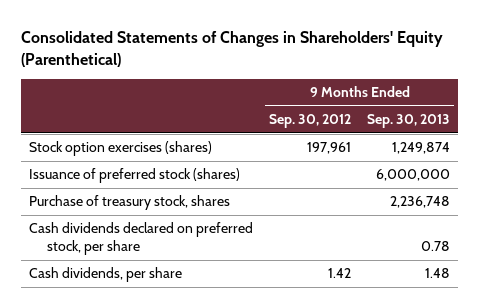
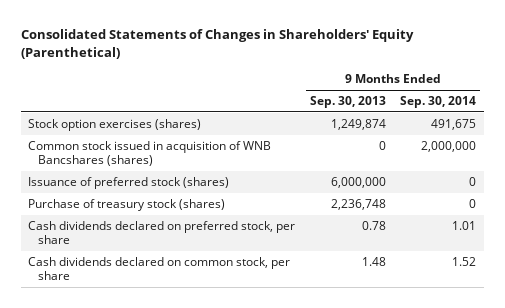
- | 9 Months Ended Sep. 30, 2012 | 9 Months Ended Sep. 30, 2013
+ | 9 Months Ended Sep. 30, 2013 | 9 Months Ended Sep. 30, 2014
+ Common stock issued in acquisition of WNB Bancshares (shares) | 0 | 2,000,000
- Purchase of treasury stock, shares | | 2,236,748
+ Purchase of treasury stock (shares) | 2,236,748 | 0
- Cash dividends, per share | 1.42 | 1.48
+ Cash dividends declared on common stock, per share | 1.48 | 1.52

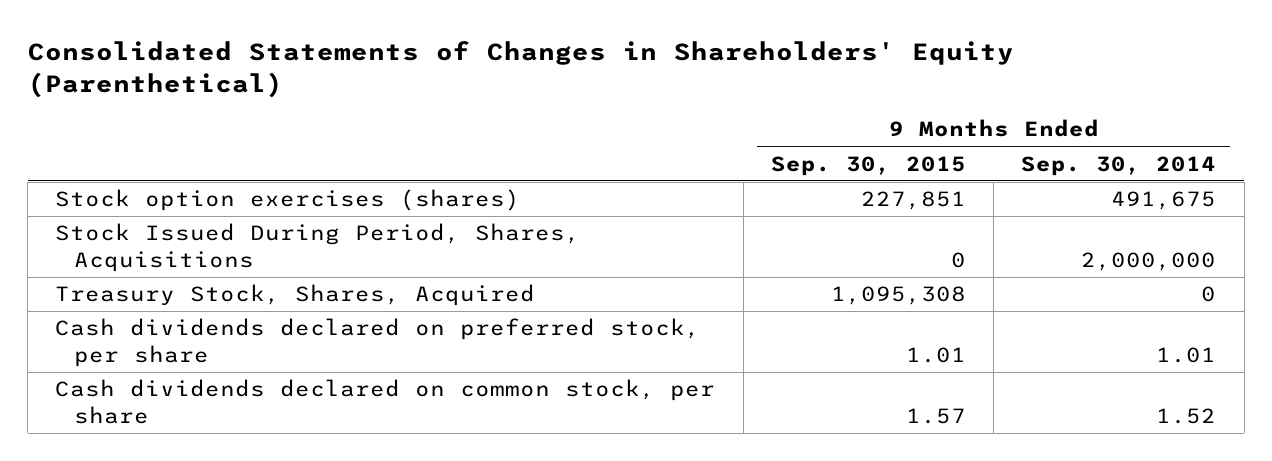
- | 9 Months Ended Sep. 30, 2013 | 9 Months Ended Sep. 30, 2014
+ | 9 Months Ended Sep. 30, 2015 | 9 Months Ended Sep. 30, 2014
- Common stock issued in acquisition of WNB Bancshares (shares) | 0 | 2,000,000
- Issuance of preferred stock (shares) | 6,000,000 | 0
- Purchase of treasury stock (shares) | 2,236,748 | 0
+ Stock Issued During Period, Shares, Acquisitions | 0 | 2,000,000
+ Treasury Stock, Shares, Acquired | 1,095,308 | 0

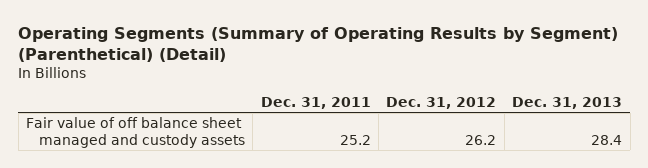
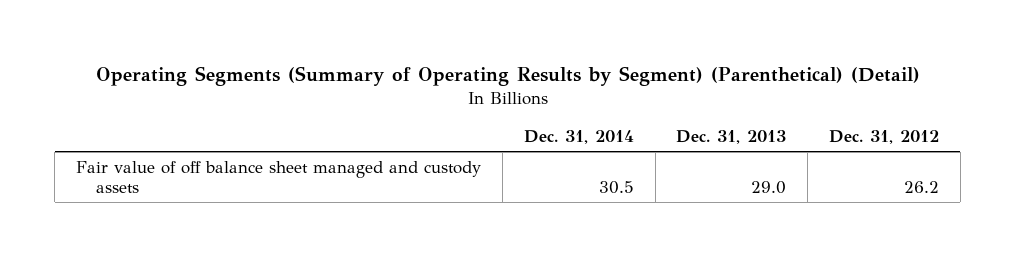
- | Dec. 31, 2011 | Dec. 31, 2012 | Dec. 31, 2013
+ | Dec. 31, 2014 | Dec. 31, 2013 | Dec. 31, 2012
- Fair value of off balance sheet managed and custody assets | 25.2 | 26.2 | 28.4
+ Fair value of off balance sheet managed and custody assets | 30.5 | 29.0 | 26.2

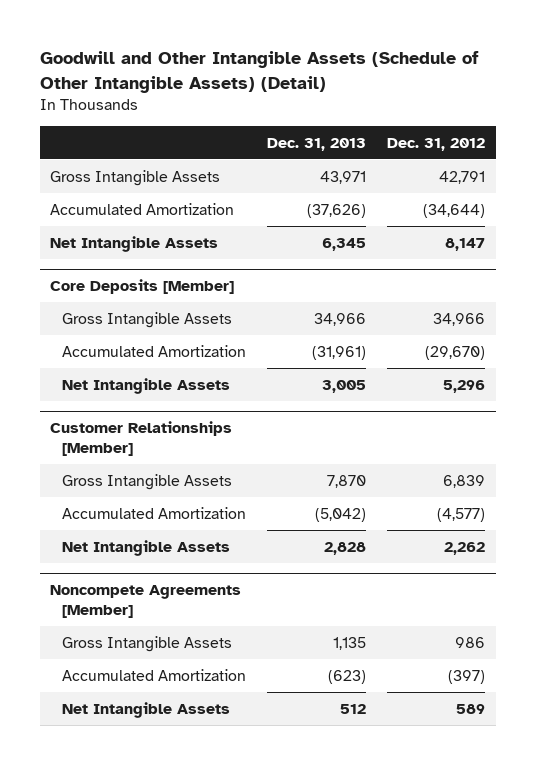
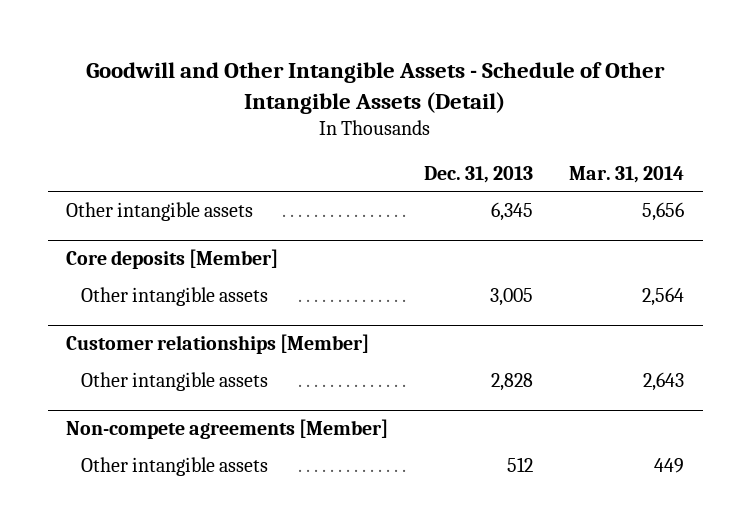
- Goodwill and Other Intangible Assets (Schedule of Other Intangible Assets) (Detail)
+ Goodwill and Other Intangible Assets - Schedule of Other Intangible Assets (Detail)
- | Dec. 31, 2013 | Dec. 31, 2012
+ | Dec. 31, 2013 | Mar. 31, 2014
- Gross Intangible Assets | 43,971 | 42,791
- Accumulated Amortization | (37,626) | (34,644)
- Net Intangible Assets | 6,345 | 8,147
- Core Deposits [Member]
- Gross Intangible Assets | 34,966 | 34,966
- Accumulated Amortization | (31,961) | (29,670)
- Net Intangible Assets | 3,005 | 5,296
- Customer Relationships [Member]
- Gross Intangible Assets | 7,870 | 6,839
- Accumulated Amortization | (5,042) | (4,577)
- Net Intangible Assets | 2,828 | 2,262
- Noncompete Agreements [Member]
- Gross Intangible Assets | 1,135 | 986
- Accumulated Amortization | (623) | (397)
- Net Intangible Assets | 512 | 589
+ Other intangible assets | 6,345 | 5,656
+ Core deposits [Member]
+ Other intangible assets | 3,005 | 2,564
+ Customer relationships [Member]
+ Other intangible assets | 2,828 | 2,643
+ Non-compete agreements [Member]
+ Other intangible assets | 512 | 449

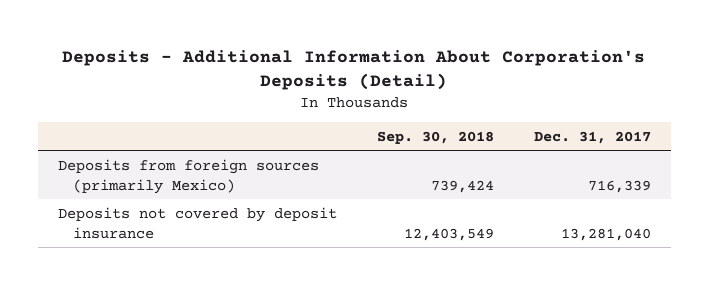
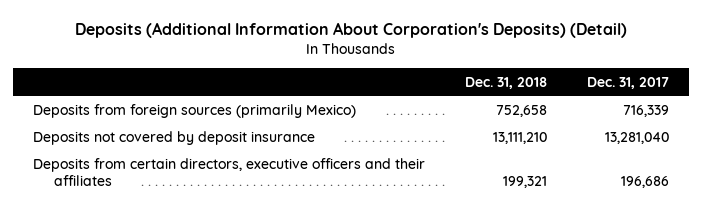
- Deposits - Additional Information About Corporation's Deposits (Detail)
+ Deposits (Additional Information About Corporation's Deposits) (Detail)
- | Sep. 30, 2018 | Dec. 31, 2017
+ | Dec. 31, 2018 | Dec. 31, 2017
+ Deposits from certain directors, executive officers and their affiliates | 199,321 | 196,686

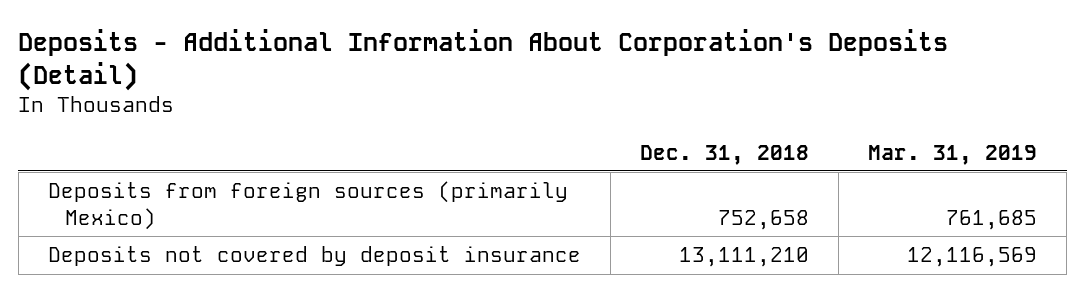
- Deposits (Additional Information About Corporation's Deposits) (Detail)
+ Deposits - Additional Information About Corporation's Deposits (Detail)
- | Dec. 31, 2018 | Dec. 31, 2017
+ | Dec. 31, 2018 | Mar. 31, 2019
- Deposits from certain directors, executive officers and their affiliates | 199,321 | 196,686

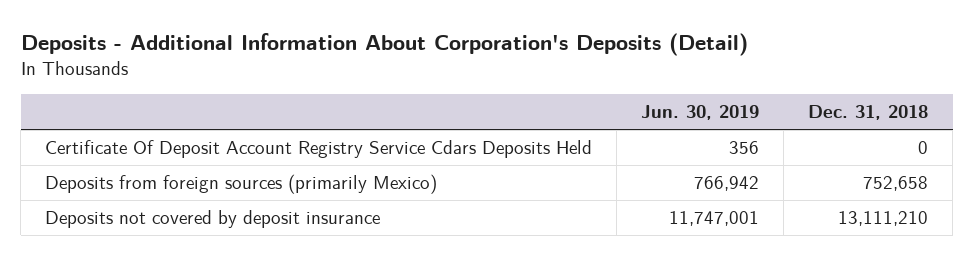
- | Dec. 31, 2018 | Mar. 31, 2019
+ | Jun. 30, 2019 | Dec. 31, 2018
+ Certificate Of Deposit Account Registry Service Cdars Deposits Held | 356 | 0

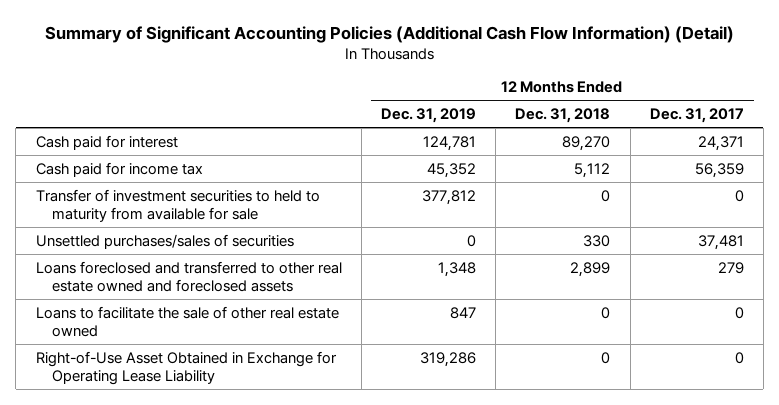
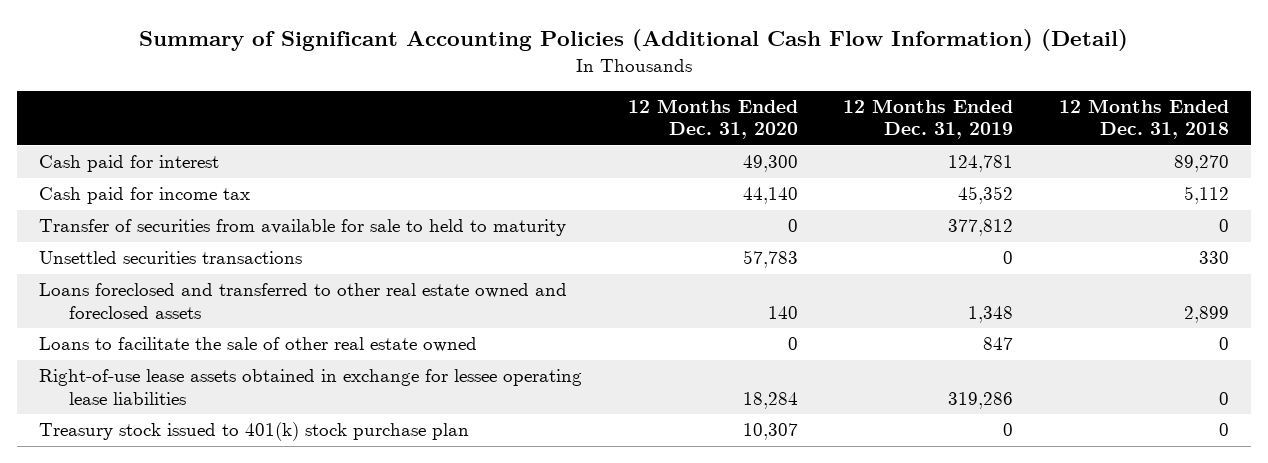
- | 12 Months Ended Dec. 31, 2019 | 12 Months Ended Dec. 31, 2018 | 12 Months Ended Dec. 31, 2017
+ | 12 Months Ended Dec. 31, 2020 | 12 Months Ended Dec. 31, 2019 | 12 Months Ended Dec. 31, 2018
- Transfer of investment securities to held to maturity from available for sale | 377,812 | 0 | 0
- Unsettled purchases/sales of securities | 0 | 330 | 37,481
+ Transfer of securities from available for sale to held to maturity | 0 | 377,812 | 0
+ Unsettled securities transactions | 57,783 | 0 | 330
- Right-of-Use Asset Obtained in Exchange for Operating Lease Liability | 319,286 | 0 | 0
+ Right-of-use lease assets obtained in exchange for lessee operating lease liabilities | 18,284 | 319,286 | 0
+ Treasury stock issued to 401(k) stock purchase plan | 10,307 | 0 | 0

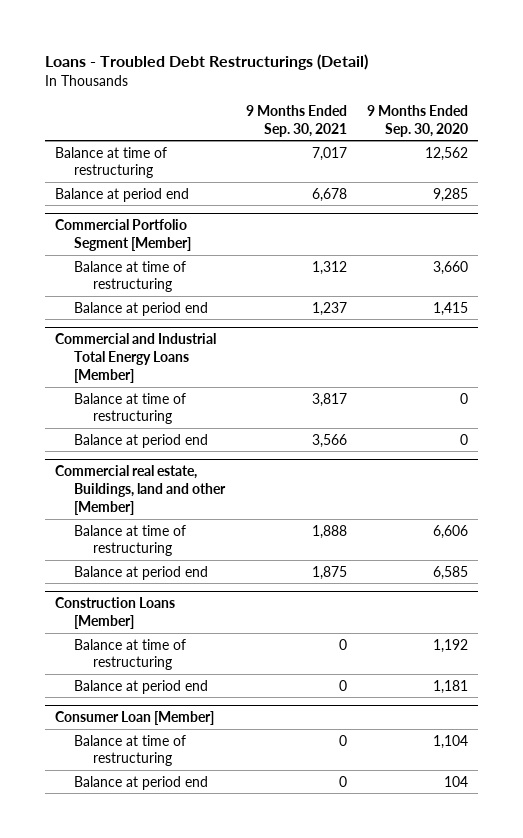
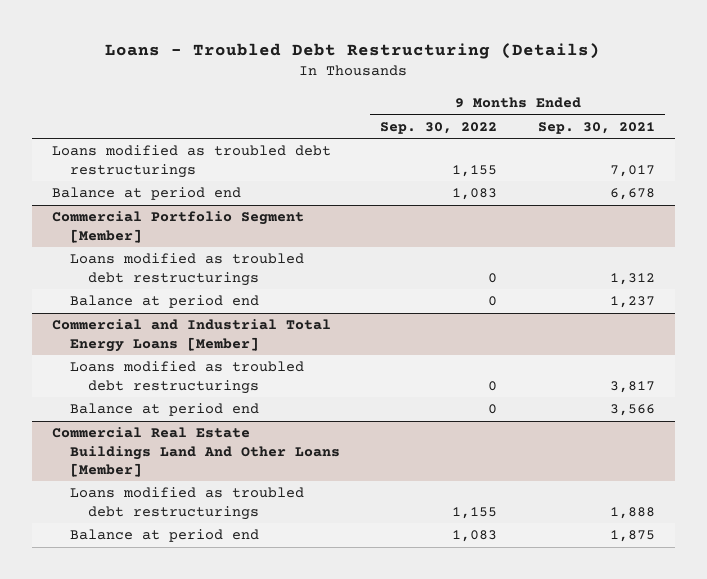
- Loans - Troubled Debt Restructurings (Detail)
+ Loans - Troubled Debt Restructuring (Details)
- | 9 Months Ended Sep. 30, 2021 | 9 Months Ended Sep. 30, 2020
+ | 9 Months Ended Sep. 30, 2022 | 9 Months Ended Sep. 30, 2021
- Balance at time of restructuring | 7,017 | 12,562
+ Loans modified as troubled debt restructurings | 1,155 | 7,017
@ Commercial Portfolio Segment [Member]
- Balance at time of restructuring | 1,312 | 3,660
+ Loans modified as troubled debt restructurings | 0 | 1,312
@ Commercial and Industrial Total Energy Loans [Member]
- Balance at time of restructuring | 3,817 | 0
+ Loans modified as troubled debt restructurings | 0 | 3,817
- Commercial real estate, Buildings, land and other [Member]
- Balance at time of restructuring | 1,888 | 6,606
+ Commercial Real Estate Buildings Land And Other Loans [Member]
+ Loans modified as troubled debt restructurings | 1,155 | 1,888
- Construction Loans [Member]
- Balance at time of restructuring | 0 | 1,192
- Balance at period end | 0 | 1,181
- Consumer Loan [Member]
- Balance at time of restructuring | 0 | 1,104
- Balance at period end | 0 | 104

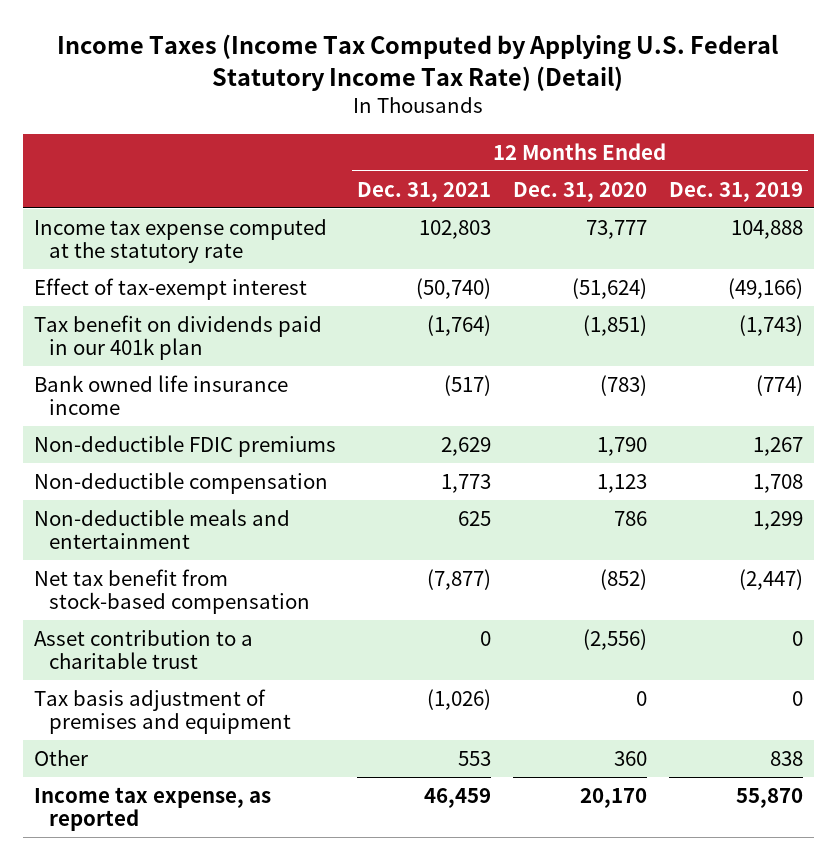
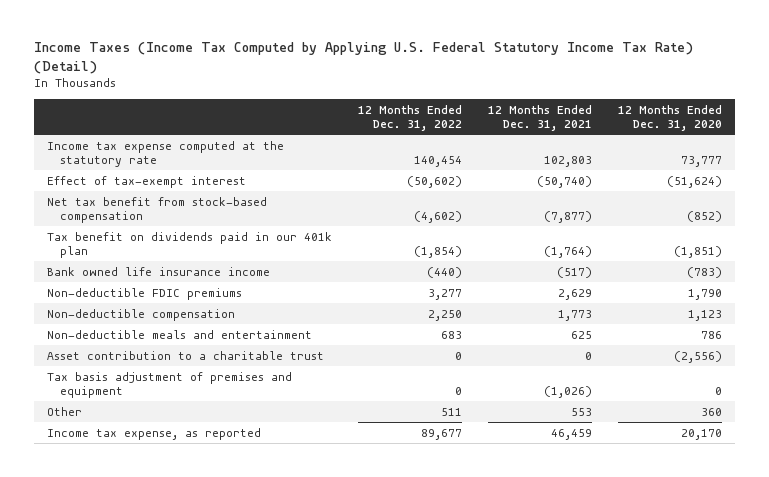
- | 12 Months Ended Dec. 31, 2021 | 12 Months Ended Dec. 31, 2020 | 12 Months Ended Dec. 31, 2019
+ | 12 Months Ended Dec. 31, 2022 | 12 Months Ended Dec. 31, 2021 | 12 Months Ended Dec. 31, 2020
moved up: Net tax benefit from stock-based compensation | (4,602) | (7,877) | (852)

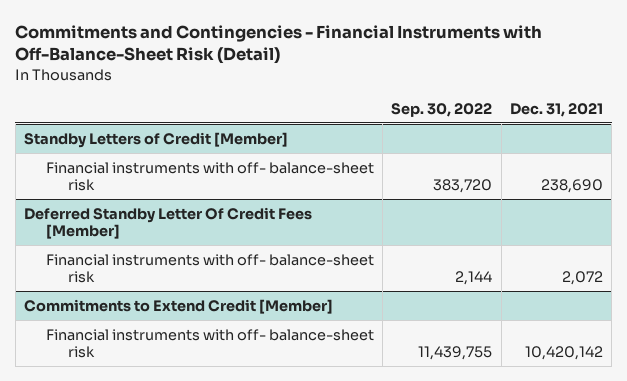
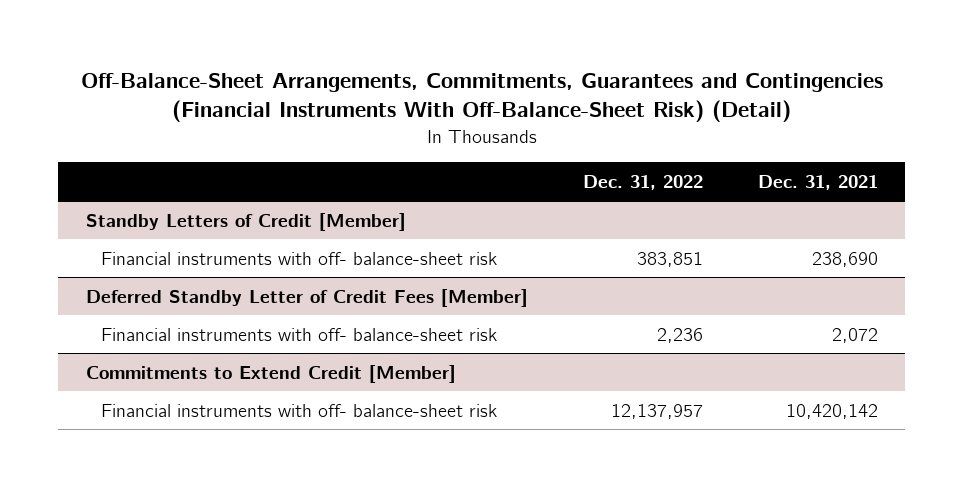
- Commitments and Contingencies - Financial Instruments with Off-Balance-Sheet Risk (Detail)
+ Off-Balance-Sheet Arrangements, Commitments, Guarantees and Contingencies (Financial Instruments With Off-Balance-Sheet Risk) (Detail)
- | Sep. 30, 2022 | Dec. 31, 2021
+ | Dec. 31, 2022 | Dec. 31, 2021
- Deferred Standby Letter Of Credit Fees [Member]
+ Deferred Standby Letter of Credit Fees [Member]

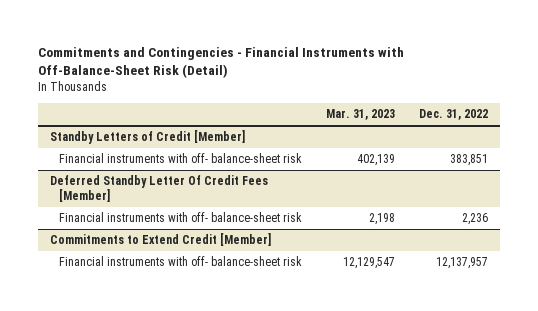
- Off-Balance-Sheet Arrangements, Commitments, Guarantees and Contingencies (Financial Instruments With Off-Balance-Sheet Risk) (Detail)
+ Commitments and Contingencies - Financial Instruments with Off-Balance-Sheet Risk (Detail)
- | Dec. 31, 2022 | Dec. 31, 2021
+ | Mar. 31, 2023 | Dec. 31, 2022
- Deferred Standby Letter of Credit Fees [Member]
+ Deferred Standby Letter Of Credit Fees [Member]

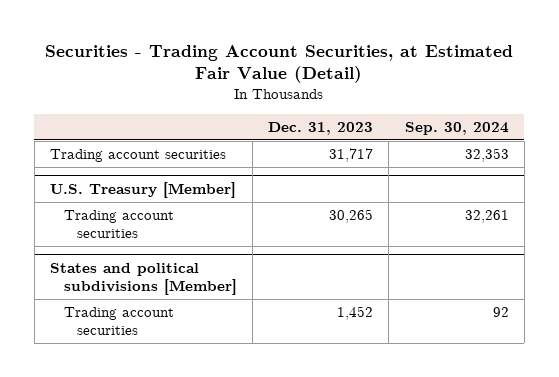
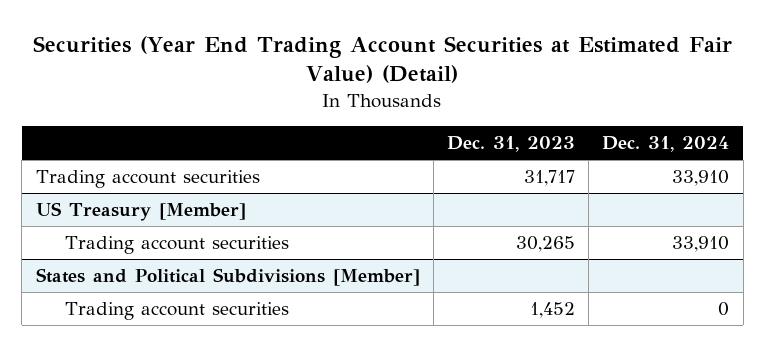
- Securities - Trading Account Securities, at Estimated Fair Value (Detail)
+ Securities (Year End Trading Account Securities at Estimated Fair Value) (Detail)
- | Dec. 31, 2023 | Sep. 30, 2024
+ | Dec. 31, 2023 | Dec. 31, 2024
- U.S. Treasury [Member]
+ US Treasury [Member]
- States and political subdivisions [Member]
+ States and Political Subdivisions [Member]

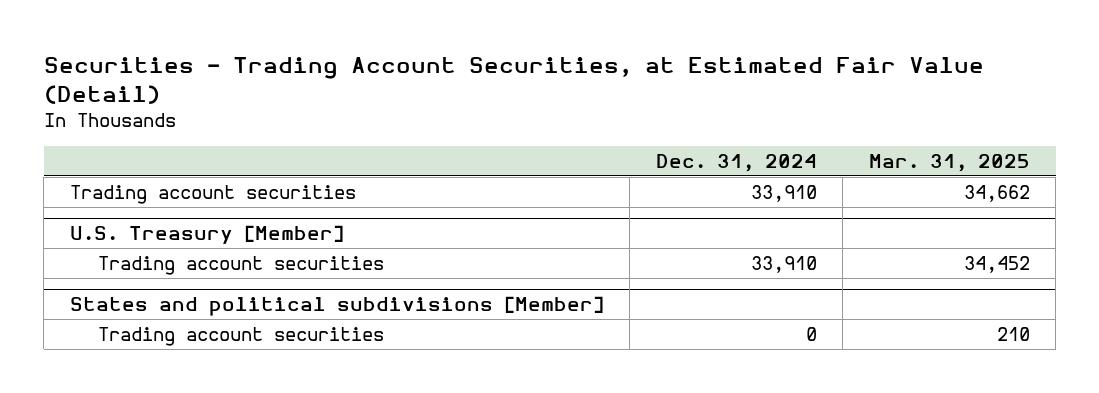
- Securities (Year End Trading Account Securities at Estimated Fair Value) (Detail)
+ Securities - Trading Account Securities, at Estimated Fair Value (Detail)
- | Dec. 31, 2023 | Dec. 31, 2024
+ | Dec. 31, 2024 | Mar. 31, 2025
- US Treasury [Member]
+ U.S. Treasury [Member]
- States and Political Subdivisions [Member]
+ States and political subdivisions [Member]

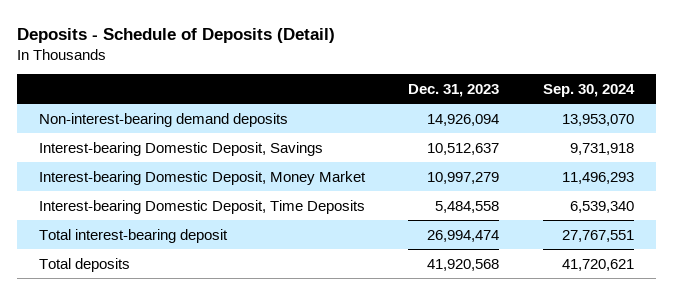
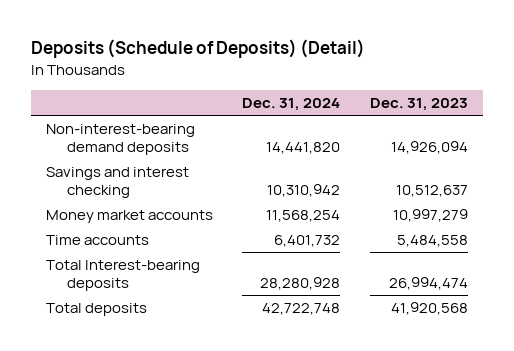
- Deposits - Schedule of Deposits (Detail)
+ Deposits (Schedule of Deposits) (Detail)
- | Dec. 31, 2023 | Sep. 30, 2024
+ | Dec. 31, 2024 | Dec. 31, 2023
- Interest-bearing Domestic Deposit, Savings | 10,512,637 | 9,731,918
- Interest-bearing Domestic Deposit, Money Market | 10,997,279 | 11,496,293
- Interest-bearing Domestic Deposit, Time Deposits | 5,484,558 | 6,539,340
- Total interest-bearing deposit | 26,994,474 | 27,767,551
+ Savings and interest checking | 10,310,942 | 10,512,637
+ Money market accounts | 11,568,254 | 10,997,279
+ Time accounts | 6,401,732 | 5,484,558
+ Total Interest-bearing deposits | 28,280,928 | 26,994,474

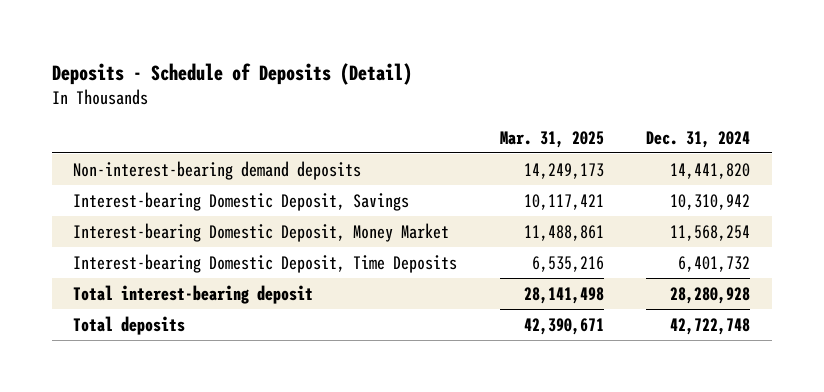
- Deposits (Schedule of Deposits) (Detail)
+ Deposits - Schedule of Deposits (Detail)
- | Dec. 31, 2024 | Dec. 31, 2023
+ | Mar. 31, 2025 | Dec. 31, 2024
- Savings and interest checking | 10,310,942 | 10,512,637
- Money market accounts | 11,568,254 | 10,997,279
- Time accounts | 6,401,732 | 5,484,558
- Total Interest-bearing deposits | 28,280,928 | 26,994,474
+ Interest-bearing Domestic Deposit, Savings | 10,117,421 | 10,310,942
+ Interest-bearing Domestic Deposit, Money Market | 11,488,861 | 11,568,254
+ Interest-bearing Domestic Deposit, Time Deposits | 6,535,216 | 6,401,732
+ Total interest-bearing deposit | 28,141,498 | 28,280,928

